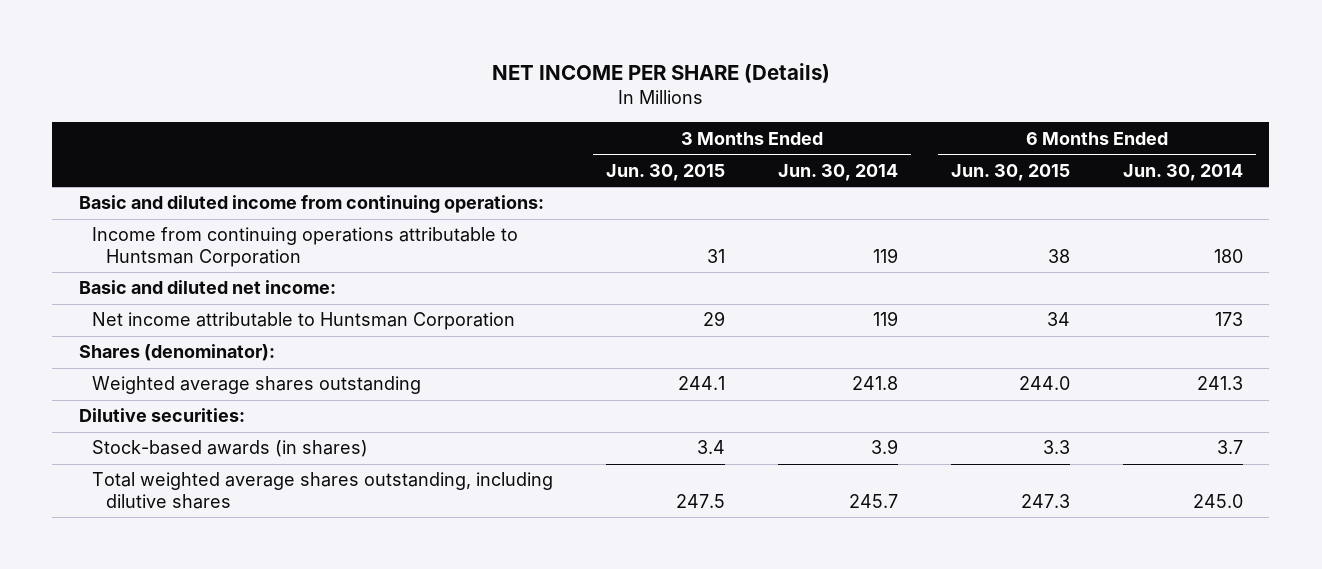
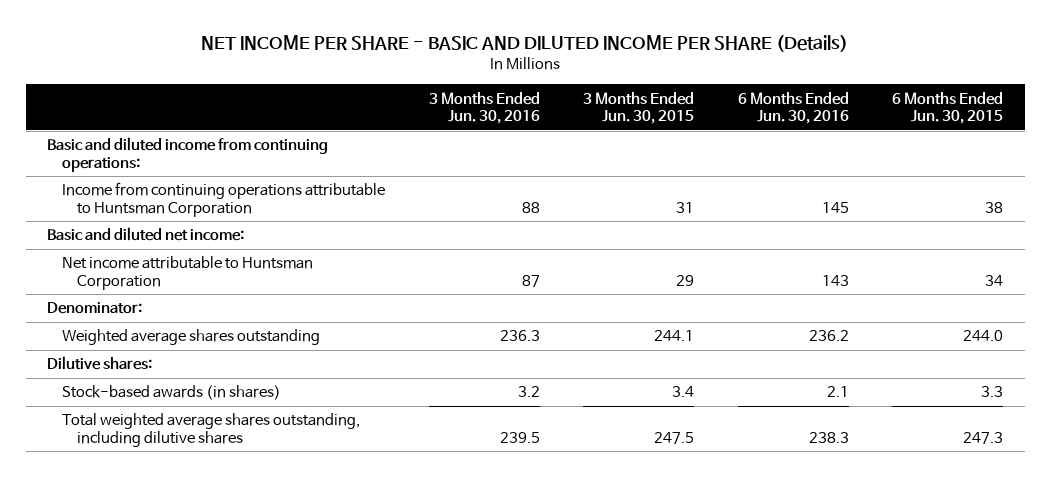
- NET INCOME PER SHARE (Details)
+ NET INCOME PER SHARE - BASIC AND DILUTED INCOME PER SHARE (Details)
- | 3 Months Ended Jun. 30, 2015 | 3 Months Ended Jun. 30, 2014 | 6 Months Ended Jun. 30, 2015 | 6 Months Ended Jun. 30, 2014
+ | 3 Months Ended Jun. 30, 2016 | 3 Months Ended Jun. 30, 2015 | 6 Months Ended Jun. 30, 2016 | 6 Months Ended Jun. 30, 2015
- Shares (denominator):
+ Denominator:
- Dilutive securities:
+ Dilutive shares:

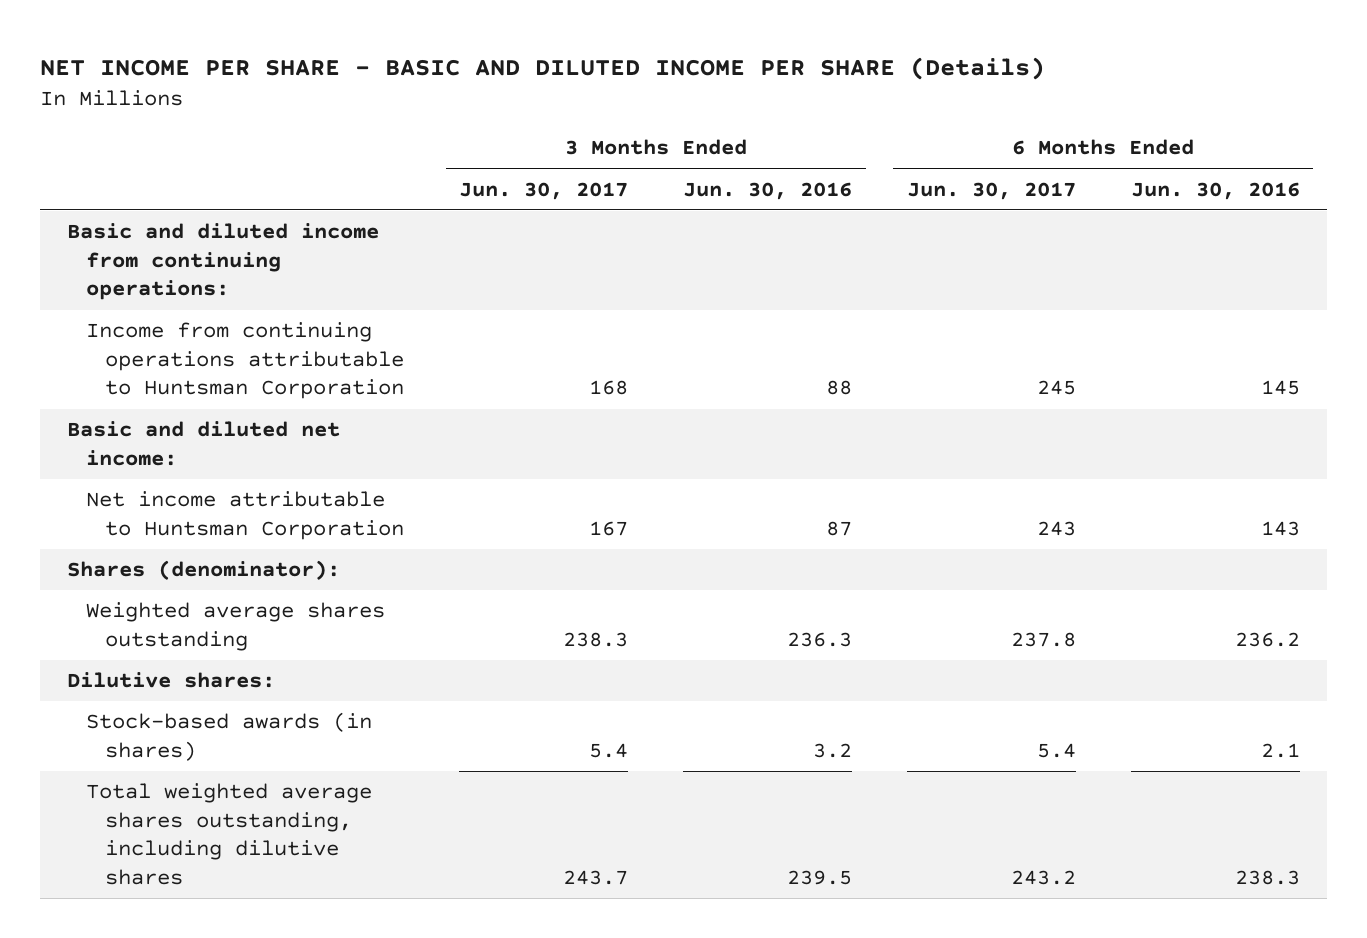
- | 3 Months Ended Jun. 30, 2016 | 3 Months Ended Jun. 30, 2015 | 6 Months Ended Jun. 30, 2016 | 6 Months Ended Jun. 30, 2015
+ | 3 Months Ended Jun. 30, 2017 | 3 Months Ended Jun. 30, 2016 | 6 Months Ended Jun. 30, 2017 | 6 Months Ended Jun. 30, 2016
- Denominator:
+ Shares (denominator):

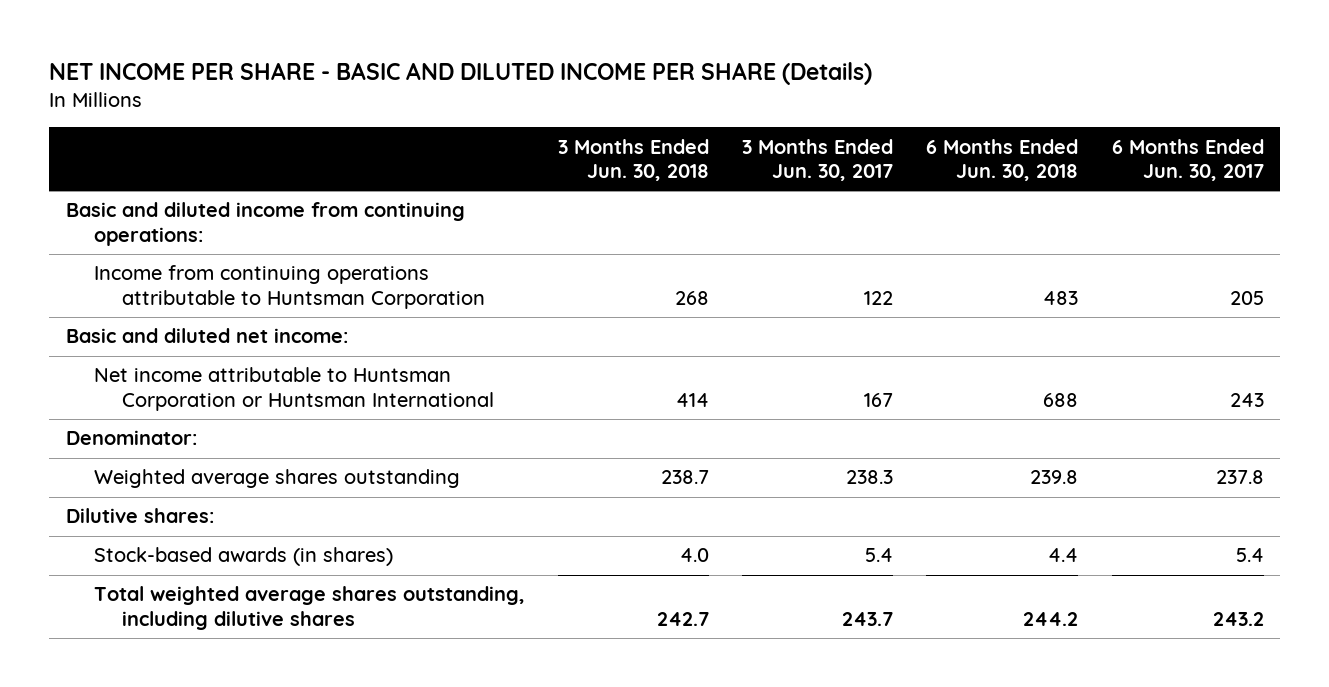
- | 3 Months Ended Jun. 30, 2017 | 3 Months Ended Jun. 30, 2016 | 6 Months Ended Jun. 30, 2017 | 6 Months Ended Jun. 30, 2016
+ | 3 Months Ended Jun. 30, 2018 | 3 Months Ended Jun. 30, 2017 | 6 Months Ended Jun. 30, 2018 | 6 Months Ended Jun. 30, 2017
- Income from continuing operations attributable to Huntsman Corporation | 168 | 88 | 245 | 145
+ Income from continuing operations attributable to Huntsman Corporation | 268 | 122 | 483 | 205
- Net income attributable to Huntsman Corporation | 167 | 87 | 243 | 143
- Shares (denominator):
+ Net income attributable to Huntsman Corporation or Huntsman International | 414 | 167 | 688 | 243
+ Denominator:

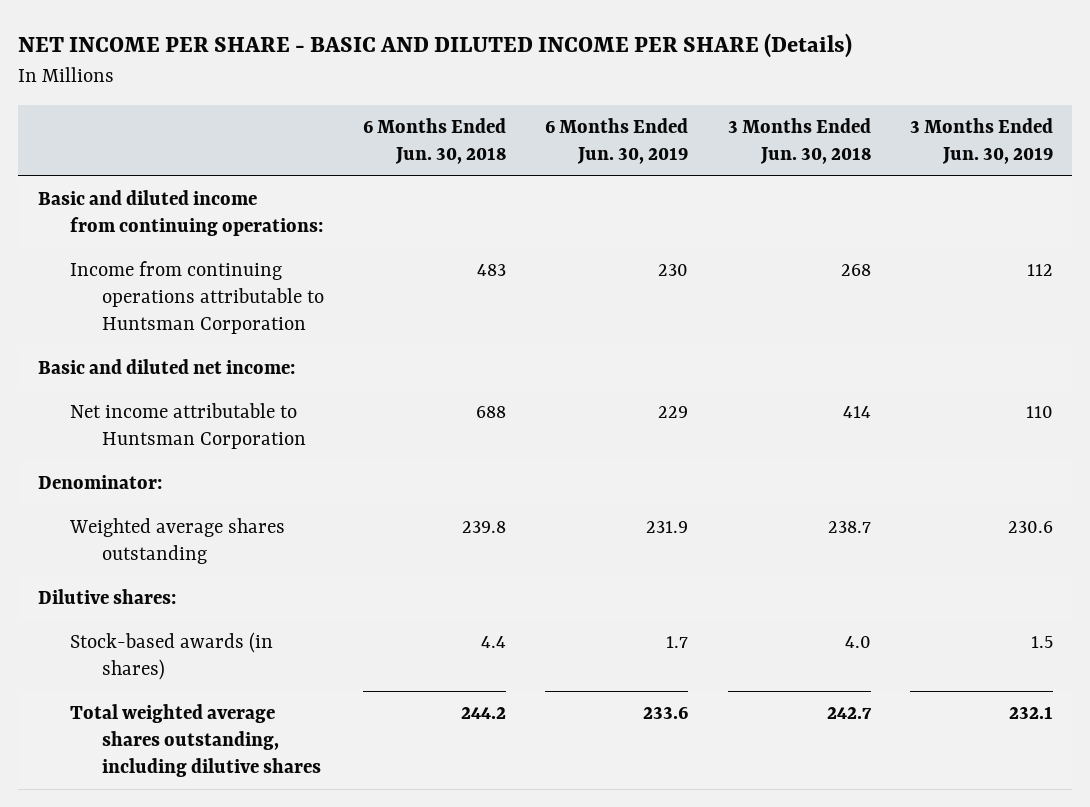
- | 3 Months Ended Jun. 30, 2018 | 3 Months Ended Jun. 30, 2017 | 6 Months Ended Jun. 30, 2018 | 6 Months Ended Jun. 30, 2017
+ | 6 Months Ended Jun. 30, 2018 | 6 Months Ended Jun. 30, 2019 | 3 Months Ended Jun. 30, 2018 | 3 Months Ended Jun. 30, 2019
- Net income attributable to Huntsman Corporation or Huntsman International | 414 | 167 | 688 | 243
+ Net income attributable to Huntsman Corporation | 688 | 229 | 414 | 110

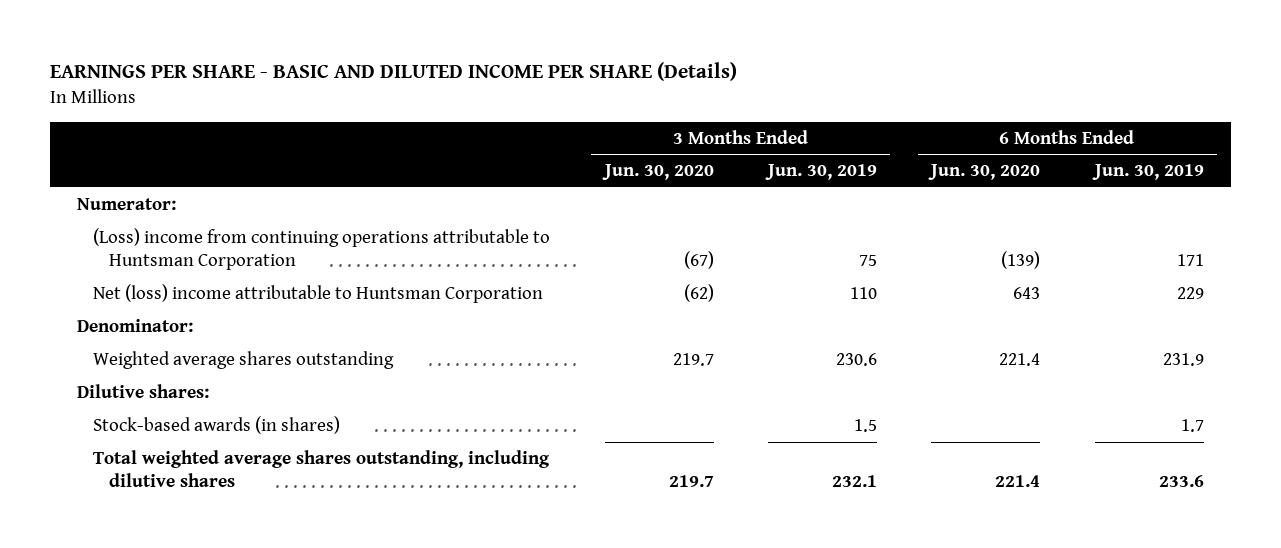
- NET INCOME PER SHARE - BASIC AND DILUTED INCOME PER SHARE (Details)
+ EARNINGS PER SHARE - BASIC AND DILUTED INCOME PER SHARE (Details)
- | 6 Months Ended Jun. 30, 2018 | 6 Months Ended Jun. 30, 2019 | 3 Months Ended Jun. 30, 2018 | 3 Months Ended Jun. 30, 2019
+ | 3 Months Ended Jun. 30, 2020 | 3 Months Ended Jun. 30, 2019 | 6 Months Ended Jun. 30, 2020 | 6 Months Ended Jun. 30, 2019
- Basic and diluted income from continuing operations:
- Income from continuing operations attributable to Huntsman Corporation | 483 | 230 | 268 | 112
- Basic and diluted net income:
- Net income attributable to Huntsman Corporation | 688 | 229 | 414 | 110
+ Numerator:
+ (Loss) income from continuing operations attributable to Huntsman Corporation | (67) | 75 | (139) | 171
+ Net (loss) income attributable to Huntsman Corporation | (62) | 110 | 643 | 229

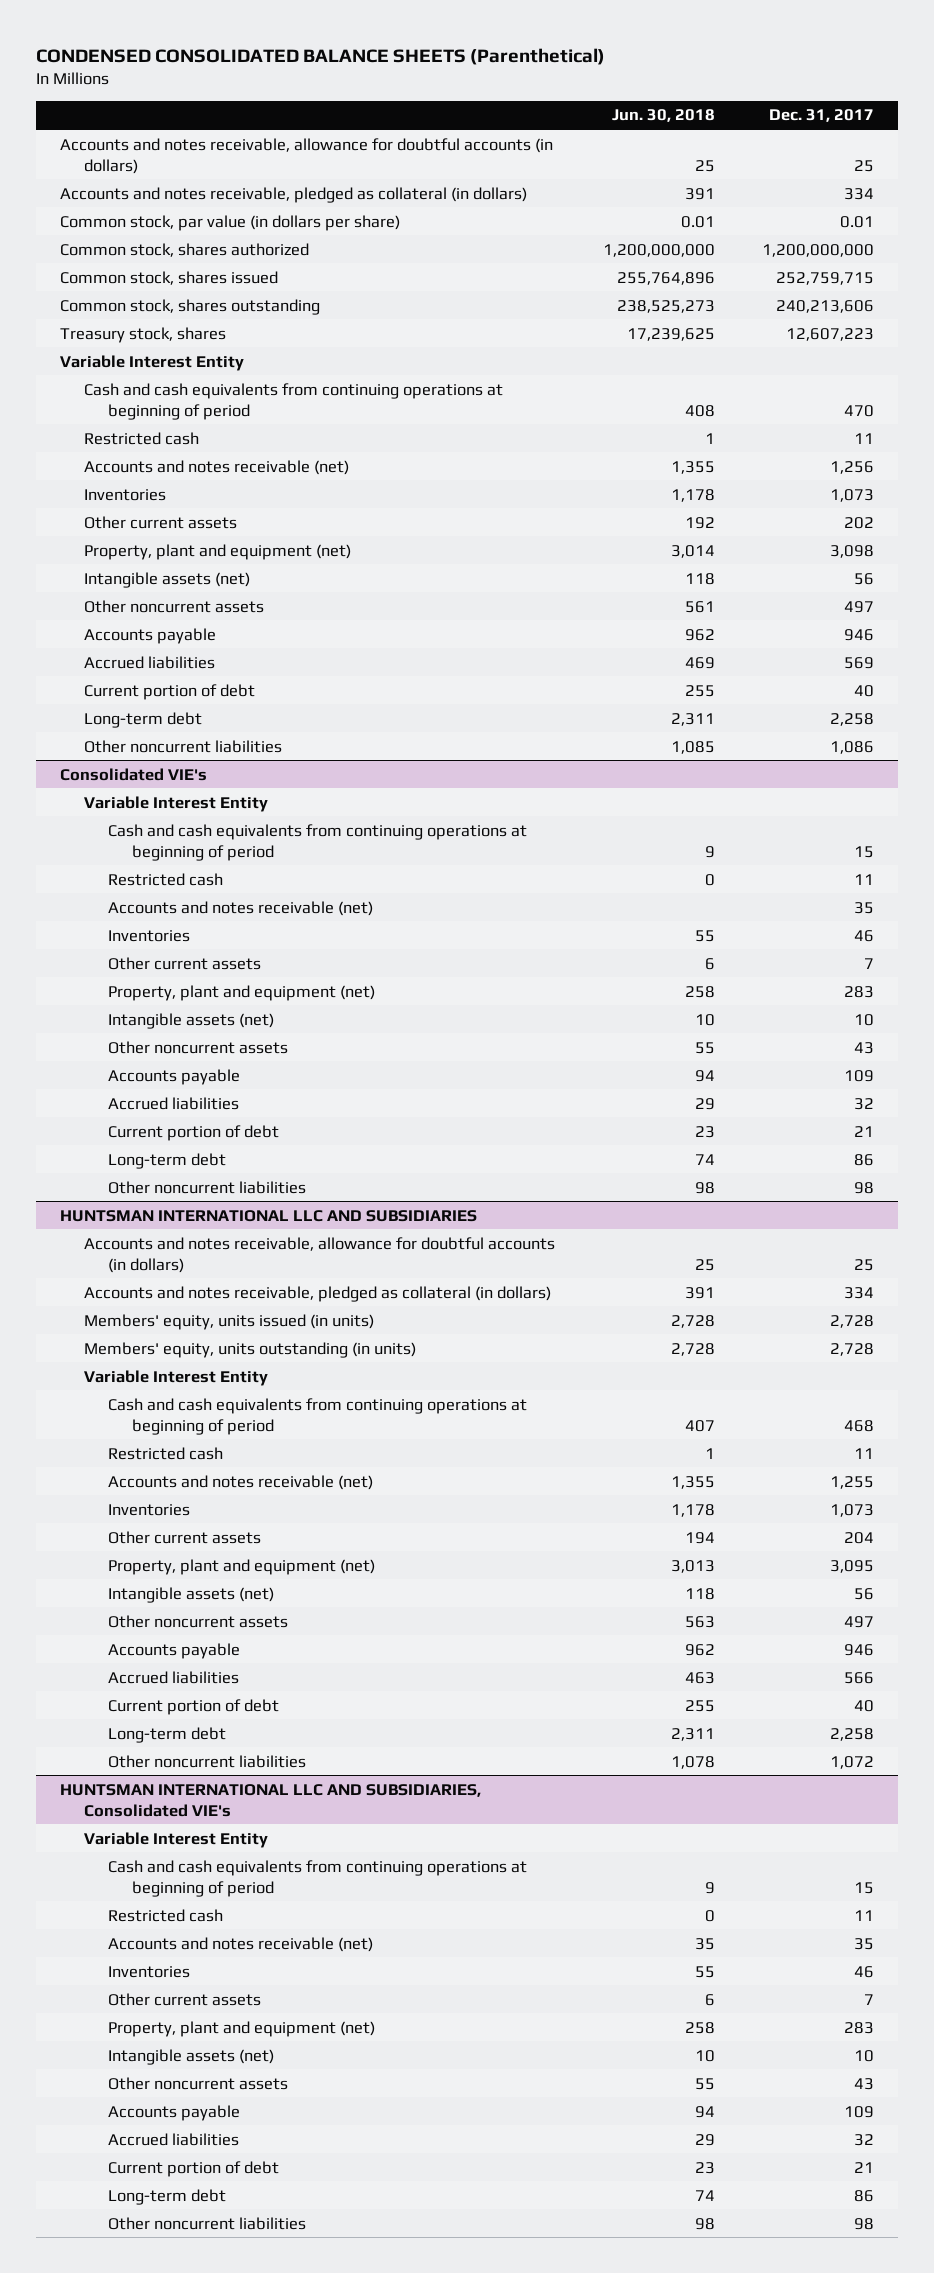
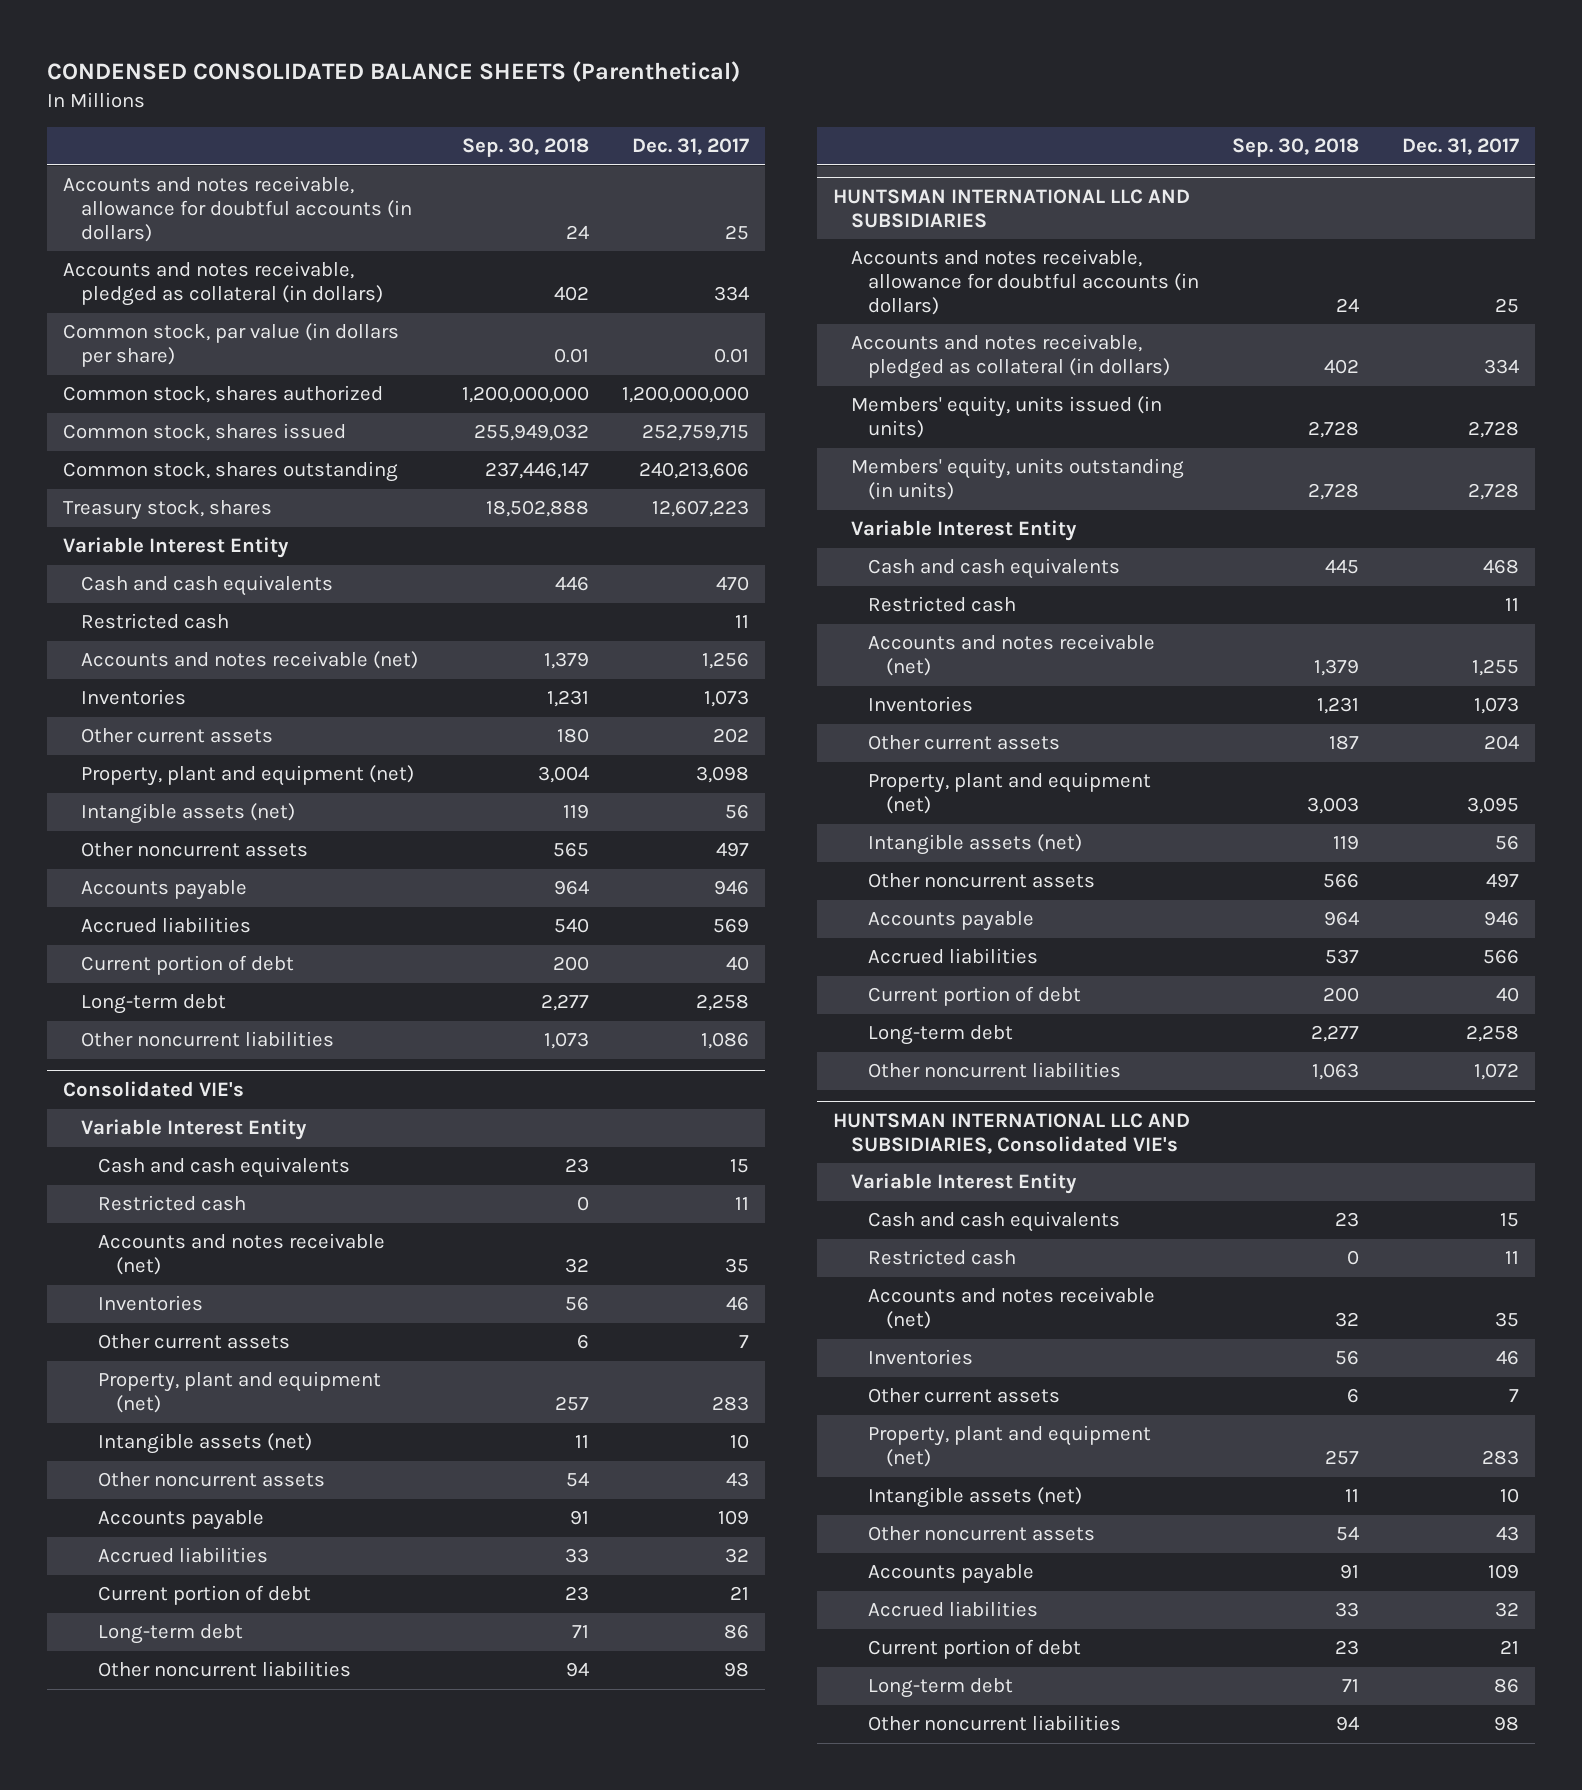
- | Jun. 30, 2018 | Dec. 31, 2017
+ | Sep. 30, 2018 | Dec. 31, 2017
- Cash and cash equivalents from continuing operations at beginning of period | 408 | 470
+ Cash and cash equivalents | 446 | 470
@ Consolidated VIE's
- Cash and cash equivalents from continuing operations at beginning of period | 9 | 15
+ Cash and cash equivalents | 23 | 15
@ HUNTSMAN INTERNATIONAL LLC AND SUBSIDIARIES
- Cash and cash equivalents from continuing operations at beginning of period | 407 | 468
+ Cash and cash equivalents | 445 | 468
@ HUNTSMAN INTERNATIONAL LLC AND SUBSIDIARIES, Consolidated VIE's
- Cash and cash equivalents from continuing operations at beginning of period | 9 | 15
+ Cash and cash equivalents | 23 | 15

